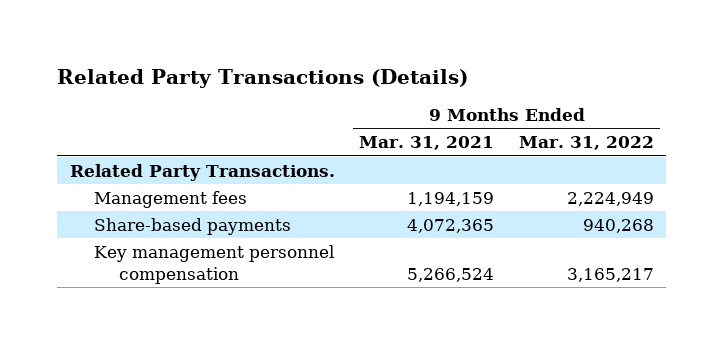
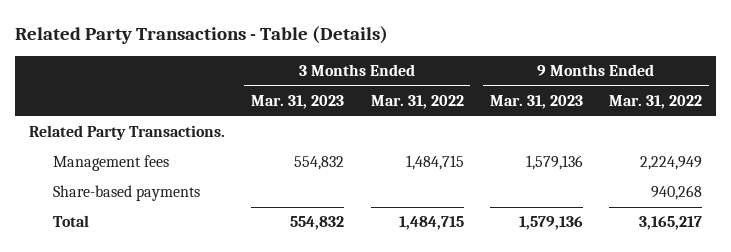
- Related Party Transactions (Details)
+ Related Party Transactions - Table (Details)
- | 9 Months Ended Mar. 31, 2021 | 9 Months Ended Mar. 31, 2022
+ | 3 Months Ended Mar. 31, 2023 | 3 Months Ended Mar. 31, 2022 | 9 Months Ended Mar. 31, 2023 | 9 Months Ended Mar. 31, 2022
- Key management personnel compensation | 5,266,524 | 3,165,217
+ Total | 554,832 | 1,484,715 | 1,579,136 | 3,165,217

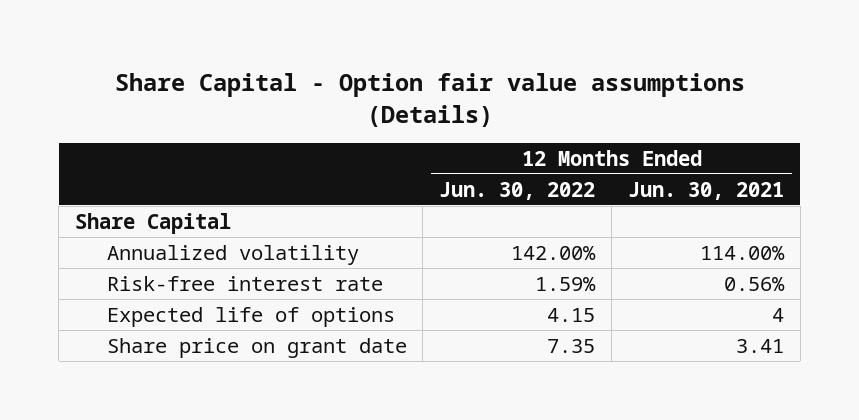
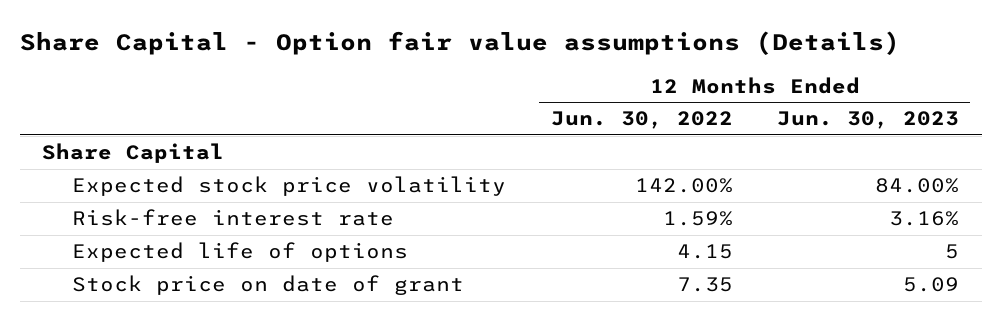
- | 12 Months Ended Jun. 30, 2022 | 12 Months Ended Jun. 30, 2021
+ | 12 Months Ended Jun. 30, 2022 | 12 Months Ended Jun. 30, 2023
- Annualized volatility | 142.00% | 114.00%
+ Expected stock price volatility | 142.00% | 84.00%
- Share price on grant date | 7.35 | 3.41
+ Stock price on date of grant | 7.35 | 5.09

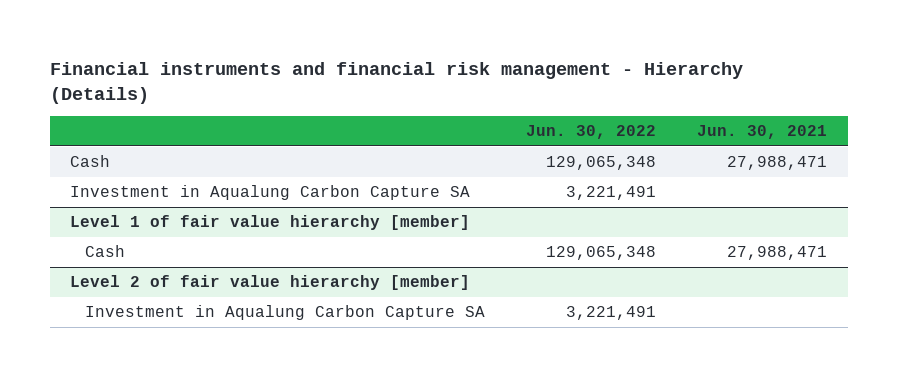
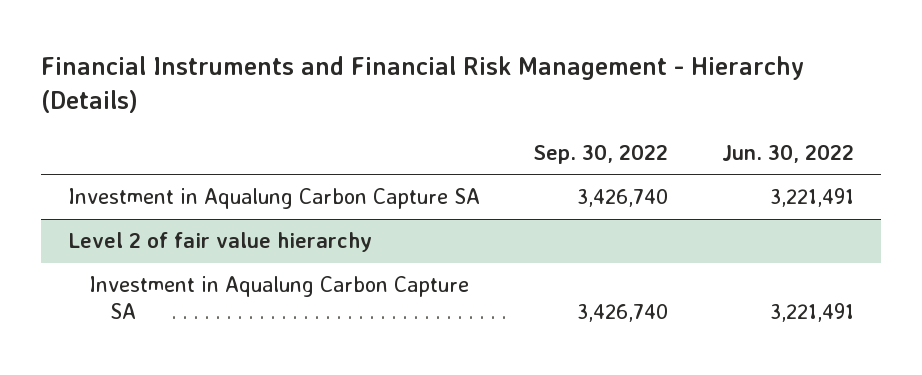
- Financial instruments and financial risk management - Hierarchy (Details)
+ Financial Instruments and Financial Risk Management - Hierarchy (Details)
- | Jun. 30, 2022 | Jun. 30, 2021
+ | Sep. 30, 2022 | Jun. 30, 2022
- Cash | 129,065,348 | 27,988,471
- Level 1 of fair value hierarchy [member]
- Cash | 129,065,348 | 27,988,471
- Level 2 of fair value hierarchy [member]
+ Level 2 of fair value hierarchy

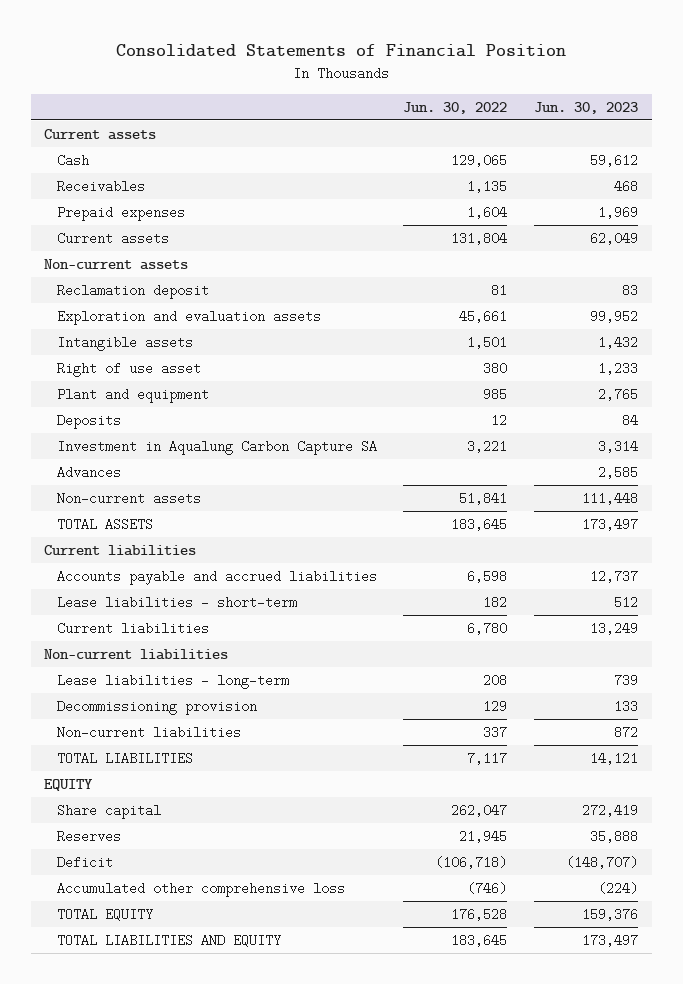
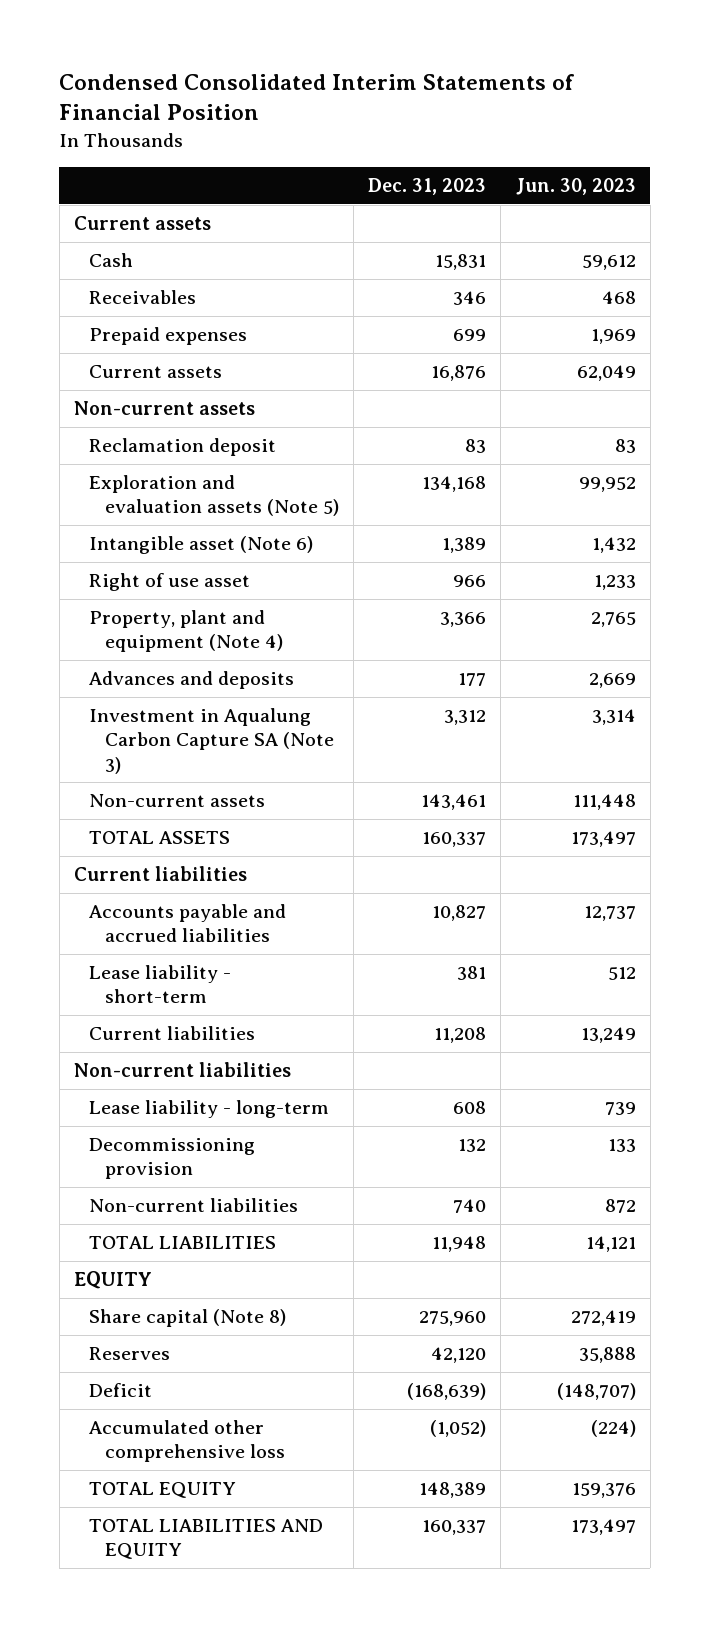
- Consolidated Statements of Financial Position
+ Condensed Consolidated Interim Statements of Financial Position
- | Jun. 30, 2022 | Jun. 30, 2023
+ | Dec. 31, 2023 | Jun. 30, 2023
- Exploration and evaluation assets | 45,661 | 99,952
- Intangible assets | 1,501 | 1,432
+ Exploration and evaluation assets (Note 5) | 134,168 | 99,952
+ Intangible asset (Note 6) | 1,389 | 1,432
- Plant and equipment | 985 | 2,765
- Deposits | 12 | 84
- Investment in Aqualung Carbon Capture SA | 3,221 | 3,314
- Advances | | 2,585
+ Property, plant and equipment (Note 4) | 3,366 | 2,765
+ Advances and deposits | 177 | 2,669
+ Investment in Aqualung Carbon Capture SA (Note 3) | 3,312 | 3,314
- Lease liabilities - short-term | 182 | 512
+ Lease liability - short-term | 381 | 512
- Lease liabilities - long-term | 208 | 739
+ Lease liability - long-term | 608 | 739
- Share capital | 262,047 | 272,419
+ Share capital (Note 8) | 275,960 | 272,419

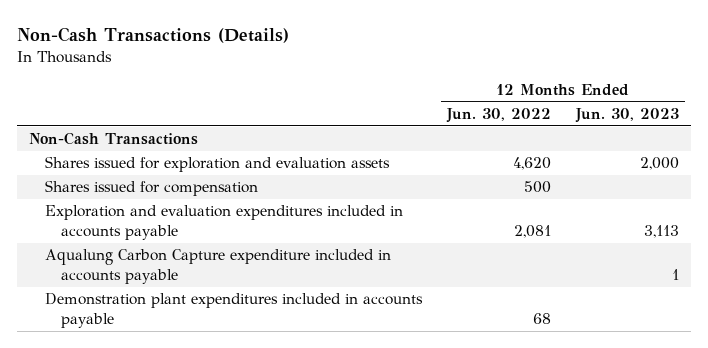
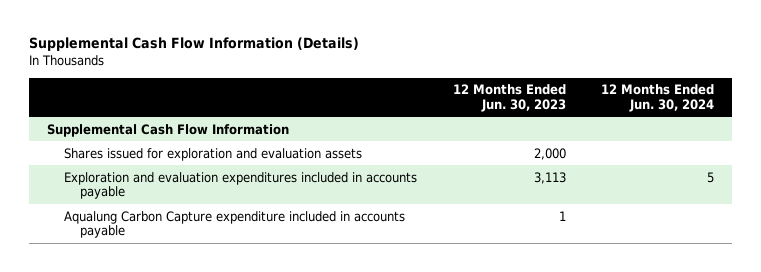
- Non-Cash Transactions (Details)
+ Supplemental Cash Flow Information (Details)
- | 12 Months Ended Jun. 30, 2022 | 12 Months Ended Jun. 30, 2023
+ | 12 Months Ended Jun. 30, 2023 | 12 Months Ended Jun. 30, 2024
- Non-Cash Transactions
+ Supplemental Cash Flow Information
- Shares issued for compensation | 500 |
- Demonstration plant expenditures included in accounts payable | 68 |

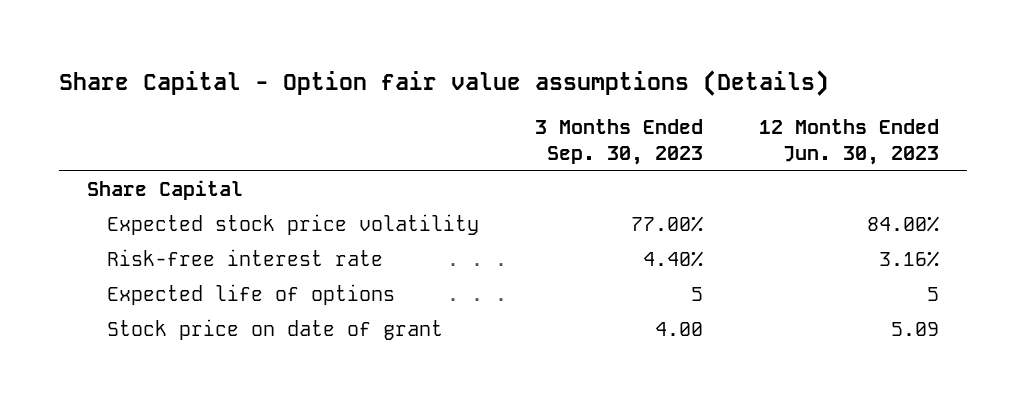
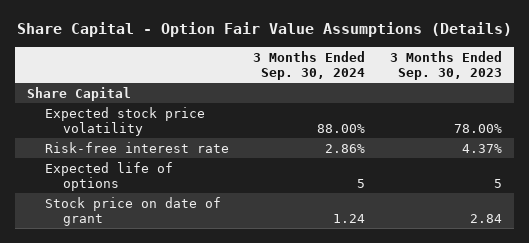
- Share Capital - Option fair value assumptions (Details)
+ Share Capital - Option Fair Value Assumptions (Details)
- | 3 Months Ended Sep. 30, 2023 | 12 Months Ended Jun. 30, 2023
+ | 3 Months Ended Sep. 30, 2024 | 3 Months Ended Sep. 30, 2023
- Expected stock price volatility | 77.00% | 84.00%
- Risk-free interest rate | 4.40% | 3.16%
+ Expected stock price volatility | 88.00% | 78.00%
+ Risk-free interest rate | 2.86% | 4.37%
- Stock price on date of grant | 4.00 | 5.09
+ Stock price on date of grant | 1.24 | 2.84

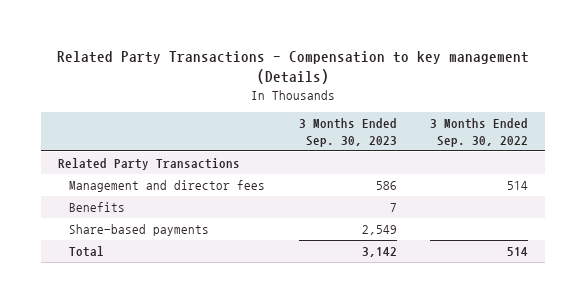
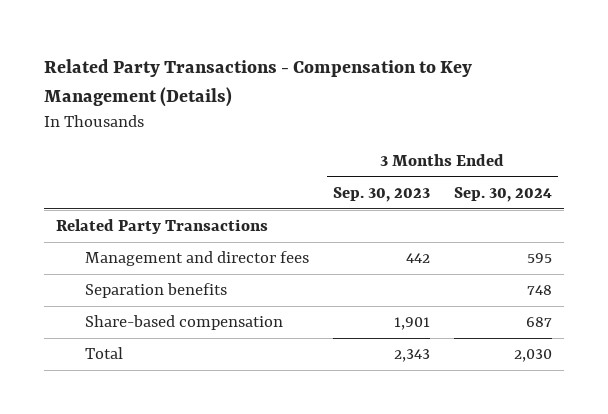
- Related Party Transactions - Compensation to key management (Details)
+ Related Party Transactions - Compensation to Key Management (Details)
- | 3 Months Ended Sep. 30, 2023 | 3 Months Ended Sep. 30, 2022
+ | 3 Months Ended Sep. 30, 2023 | 3 Months Ended Sep. 30, 2024
- Management and director fees | 586 | 514
- Benefits | 7 |
- Share-based payments | 2,549 |
- Total | 3,142 | 514
+ Management and director fees | 442 | 595
+ Separation benefits | | 748
+ Share-based compensation | 1,901 | 687
+ Total | 2,343 | 2,030

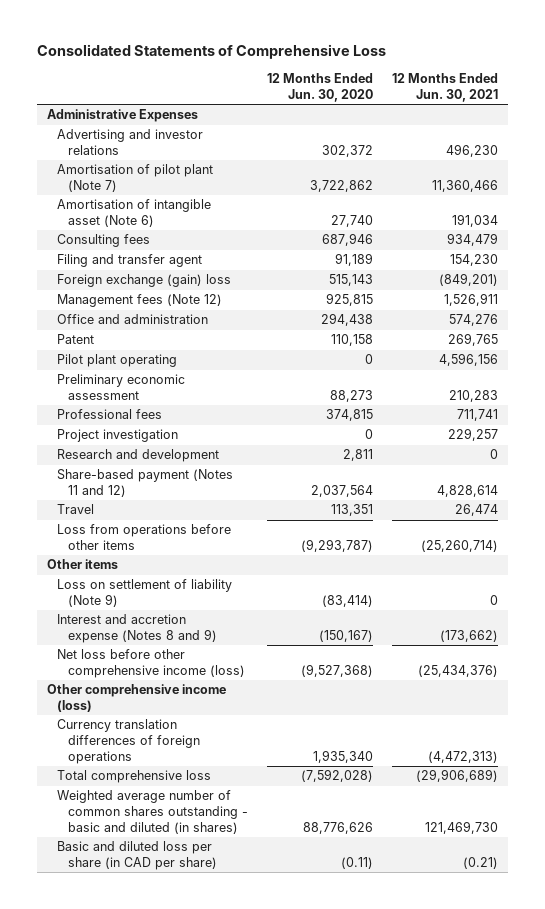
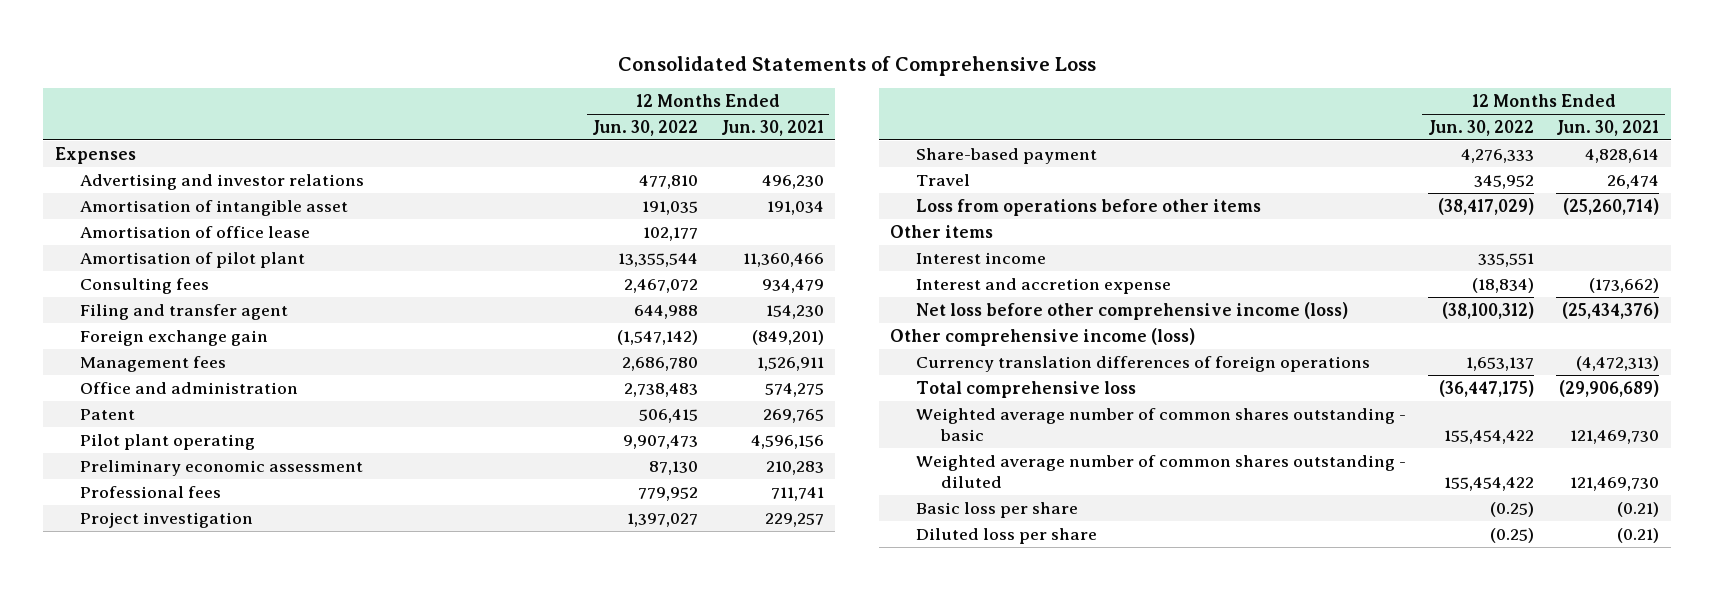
- | 12 Months Ended Jun. 30, 2020 | 12 Months Ended Jun. 30, 2021
+ | 12 Months Ended Jun. 30, 2022 | 12 Months Ended Jun. 30, 2021
- Administrative Expenses
+ Expenses
- Amortisation of pilot plant (Note 7) | 3,722,862 | 11,360,466
- Amortisation of intangible asset (Note 6) | 27,740 | 191,034
+ Amortisation of intangible asset | 191,035 | 191,034
+ Amortisation of office lease | 102,177 |
+ Amortisation of pilot plant | 13,355,544 | 11,360,466
- Foreign exchange (gain) loss | 515,143 | (849,201)
- Management fees (Note 12) | 925,815 | 1,526,911
- Office and administration | 294,438 | 574,276
+ Foreign exchange gain | (1,547,142) | (849,201)
+ Management fees | 2,686,780 | 1,526,911
+ Office and administration | 2,738,483 | 574,275
- Research and development | 2,811 | 0
- Share-based payment (Notes 11 and 12) | 2,037,564 | 4,828,614
+ Share-based payment | 4,276,333 | 4,828,614
- Loss on settlement of liability (Note 9) | (83,414) | 0
- Interest and accretion expense (Notes 8 and 9) | (150,167) | (173,662)
+ Interest income | 335,551 |
+ Interest and accretion expense | (18,834) | (173,662)
- Weighted average number of common shares outstanding - basic and diluted (in shares) | 88,776,626 | 121,469,730
- Basic and diluted loss per share (in CAD per share) | (0.11) | (0.21)
+ Weighted average number of common shares outstanding - basic | 155,454,422 | 121,469,730
+ Weighted average number of common shares outstanding - diluted | 155,454,422 | 121,469,730
+ Basic loss per share | (0.25) | (0.21)
+ Diluted loss per share | (0.25) | (0.21)

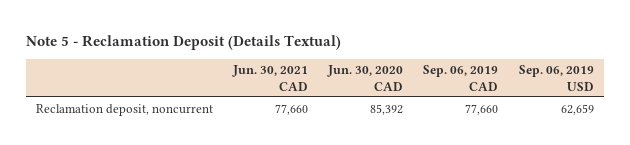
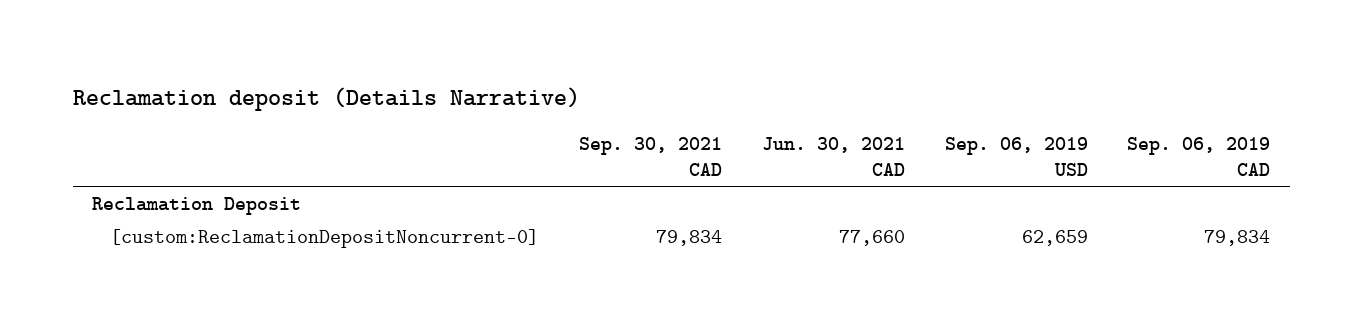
- Note 5 - Reclamation Deposit (Details Textual)
+ Reclamation deposit (Details Narrative)
- | Jun. 30, 2021 CAD | Jun. 30, 2020 CAD | Sep. 06, 2019 CAD | Sep. 06, 2019 USD
+ | Sep. 30, 2021 CAD | Jun. 30, 2021 CAD | Sep. 06, 2019 USD | Sep. 06, 2019 CAD
- Reclamation deposit, noncurrent | 77,660 | 85,392 | 77,660 | 62,659
+ Reclamation Deposit
+ [custom:ReclamationDepositNoncurrent-0] | 79,834 | 77,660 | 62,659 | 79,834

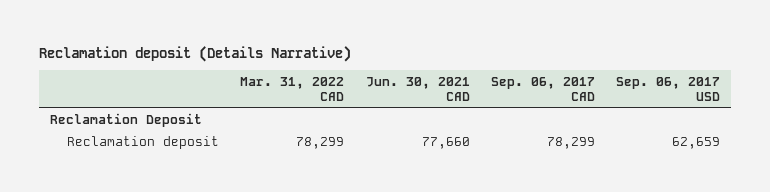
- | Sep. 30, 2021 CAD | Jun. 30, 2021 CAD | Sep. 06, 2019 USD | Sep. 06, 2019 CAD
+ | Mar. 31, 2022 CAD | Jun. 30, 2021 CAD | Sep. 06, 2017 CAD | Sep. 06, 2017 USD
- [custom:ReclamationDepositNoncurrent-0] | 79,834 | 77,660 | 62,659 | 79,834
+ Reclamation deposit | 78,299 | 77,660 | 78,299 | 62,659

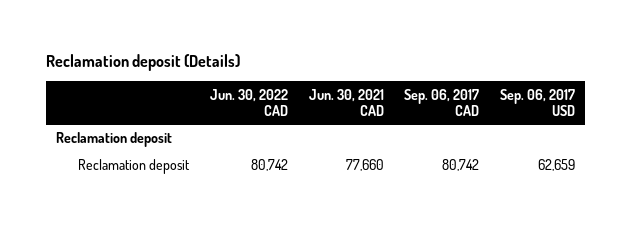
- Reclamation deposit (Details Narrative)
+ Reclamation deposit (Details)
- | Mar. 31, 2022 CAD | Jun. 30, 2021 CAD | Sep. 06, 2017 CAD | Sep. 06, 2017 USD
+ | Jun. 30, 2022 CAD | Jun. 30, 2021 CAD | Sep. 06, 2017 CAD | Sep. 06, 2017 USD
- Reclamation Deposit
- Reclamation deposit | 78,299 | 77,660 | 78,299 | 62,659
+ Reclamation deposit
+ Reclamation deposit | 80,742 | 77,660 | 80,742 | 62,659

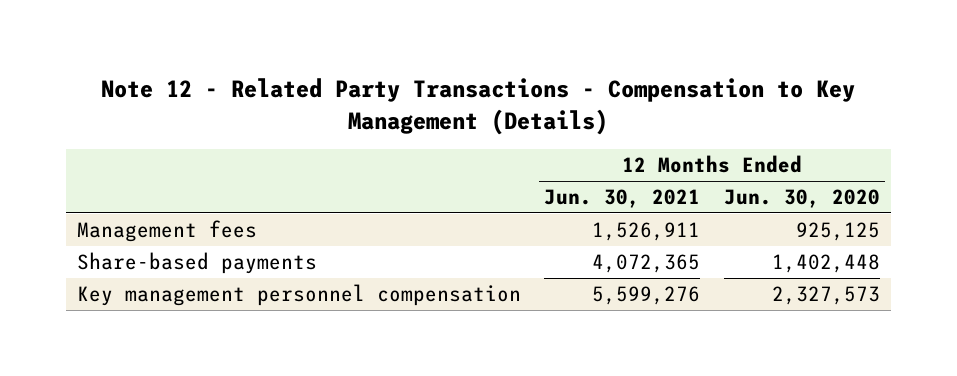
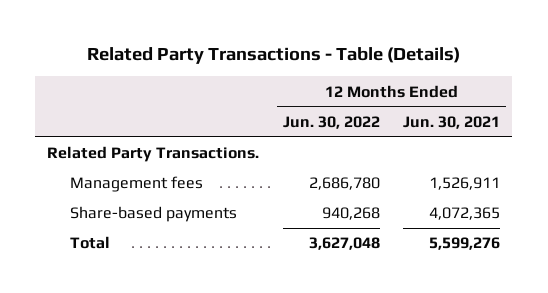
- Note 12 - Related Party Transactions - Compensation to Key Management (Details)
+ Related Party Transactions - Table (Details)
- | 12 Months Ended Jun. 30, 2021 | 12 Months Ended Jun. 30, 2020
+ | 12 Months Ended Jun. 30, 2022 | 12 Months Ended Jun. 30, 2021
+ Related Party Transactions.
- Key management personnel compensation | 5,599,276 | 2,327,573
+ Total | 3,627,048 | 5,599,276

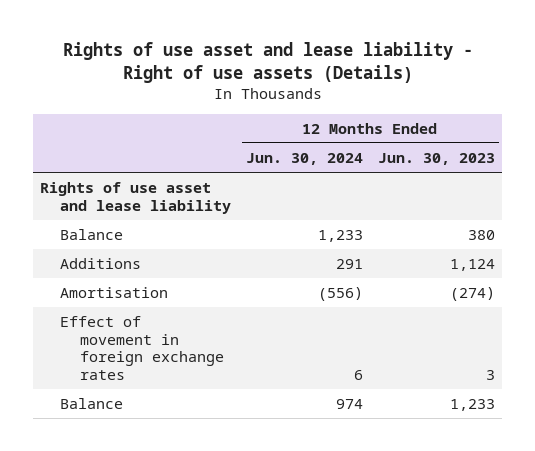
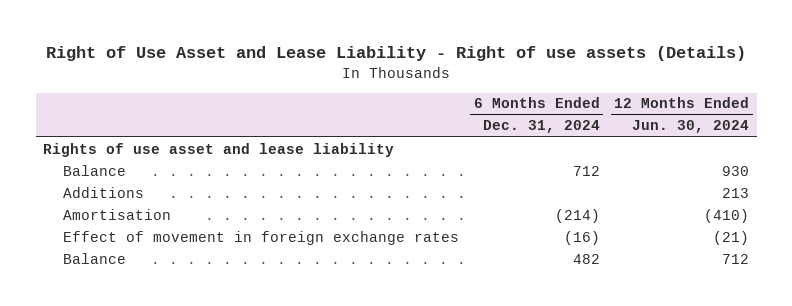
- Rights of use asset and lease liability - Right of use assets (Details)
+ Right of Use Asset and Lease Liability - Right of use assets (Details)
- | 12 Months Ended Jun. 30, 2024 | 12 Months Ended Jun. 30, 2023
+ | 6 Months Ended Dec. 31, 2024 | 12 Months Ended Jun. 30, 2024
- Balance | 1,233 | 380
- Additions | 291 | 1,124
- Amortisation | (556) | (274)
- Effect of movement in foreign exchange rates | 6 | 3
- Balance | 974 | 1,233
+ Balance | 712 | 930
+ Additions | | 213
+ Amortisation | (214) | (410)
+ Effect of movement in foreign exchange rates | (16) | (21)
+ Balance | 482 | 712

